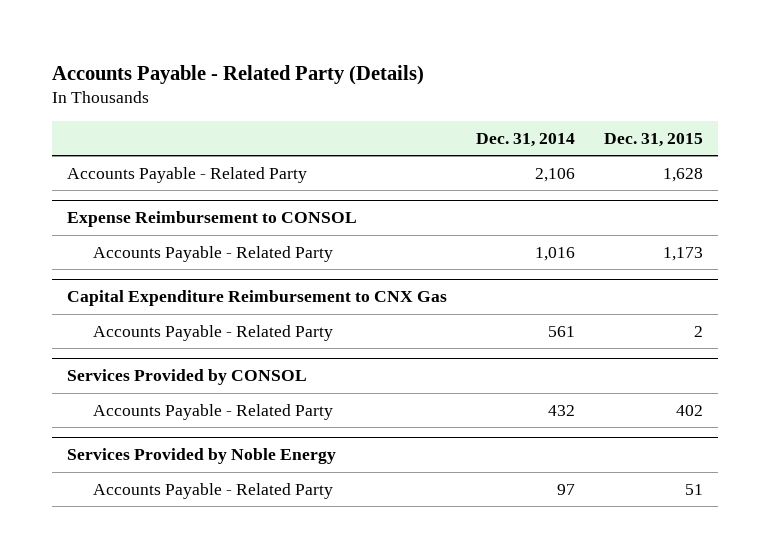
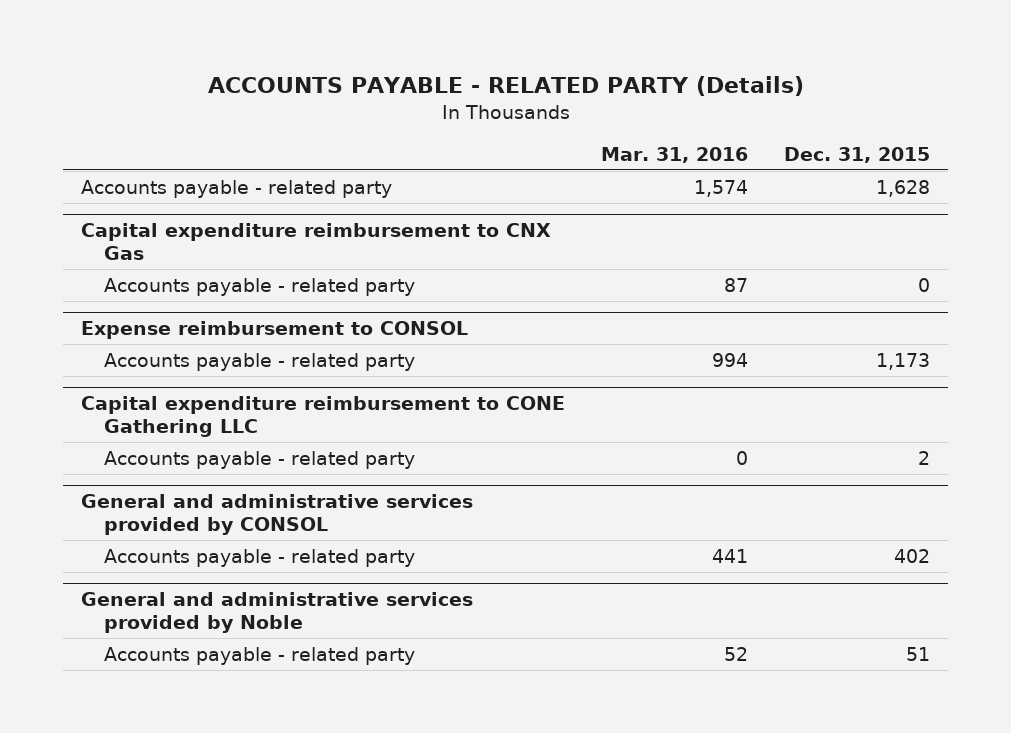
- Accounts Payable - Related Party (Details)
+ ACCOUNTS PAYABLE - RELATED PARTY (Details)
- | Dec. 31, 2014 | Dec. 31, 2015
+ | Mar. 31, 2016 | Dec. 31, 2015
- Accounts Payable - Related Party | 2,106 | 1,628
- Expense Reimbursement to CONSOL
- Accounts Payable - Related Party | 1,016 | 1,173
- Capital Expenditure Reimbursement to CNX Gas
- Accounts Payable - Related Party | 561 | 2
- Services Provided by CONSOL
- Accounts Payable - Related Party | 432 | 402
- Services Provided by Noble Energy
- Accounts Payable - Related Party | 97 | 51
+ Accounts payable - related party | 1,574 | 1,628
+ Capital expenditure reimbursement to CNX Gas
+ Accounts payable - related party | 87 | 0
+ Expense reimbursement to CONSOL
+ Accounts payable - related party | 994 | 1,173
+ Capital expenditure reimbursement to CONE Gathering LLC
+ Accounts payable - related party | 0 | 2
+ General and administrative services provided by CONSOL
+ Accounts payable - related party | 441 | 402
+ General and administrative services provided by Noble
+ Accounts payable - related party | 52 | 51

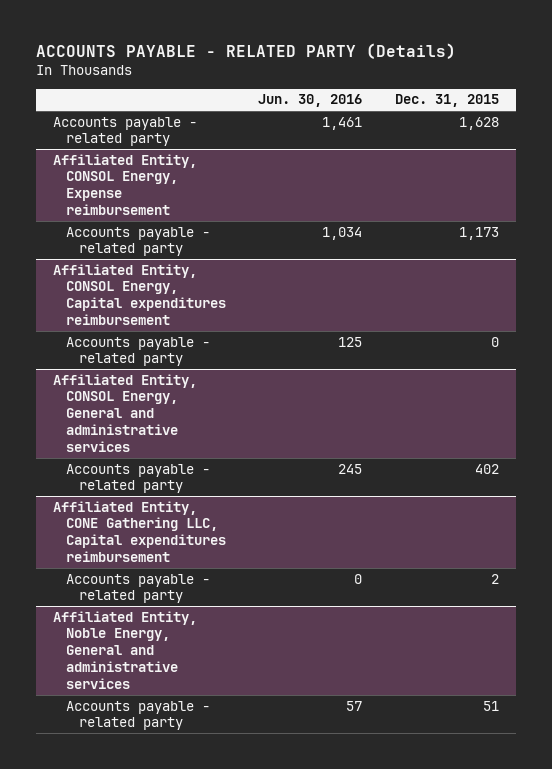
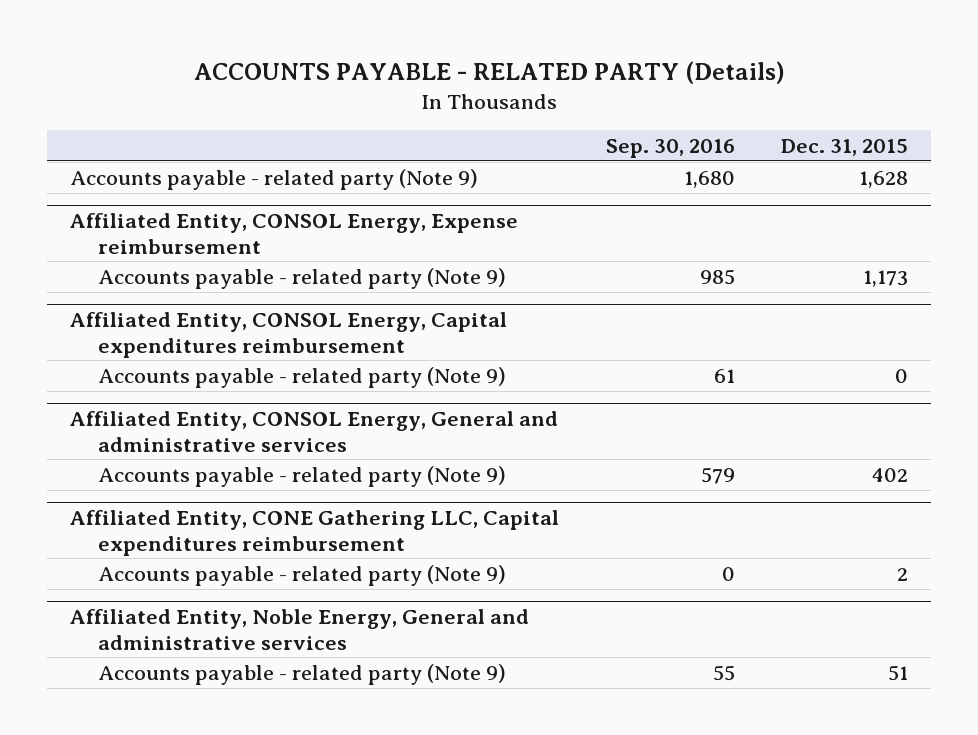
- | Jun. 30, 2016 | Dec. 31, 2015
+ | Sep. 30, 2016 | Dec. 31, 2015
- Accounts payable - related party | 1,461 | 1,628
+ Accounts payable - related party (Note 9) | 1,680 | 1,628
@ Affiliated Entity, CONSOL Energy, Expense reimbursement
- Accounts payable - related party | 1,034 | 1,173
+ Accounts payable - related party (Note 9) | 985 | 1,173
@ Affiliated Entity, CONSOL Energy, Capital expenditures reimbursement
- Accounts payable - related party | 125 | 0
+ Accounts payable - related party (Note 9) | 61 | 0
@ Affiliated Entity, CONSOL Energy, General and administrative services
- Accounts payable - related party | 245 | 402
+ Accounts payable - related party (Note 9) | 579 | 402
@ Affiliated Entity, CONE Gathering LLC, Capital expenditures reimbursement
- Accounts payable - related party | 0 | 2
+ Accounts payable - related party (Note 9) | 0 | 2
@ Affiliated Entity, Noble Energy, General and administrative services
- Accounts payable - related party | 57 | 51
+ Accounts payable - related party (Note 9) | 55 | 51

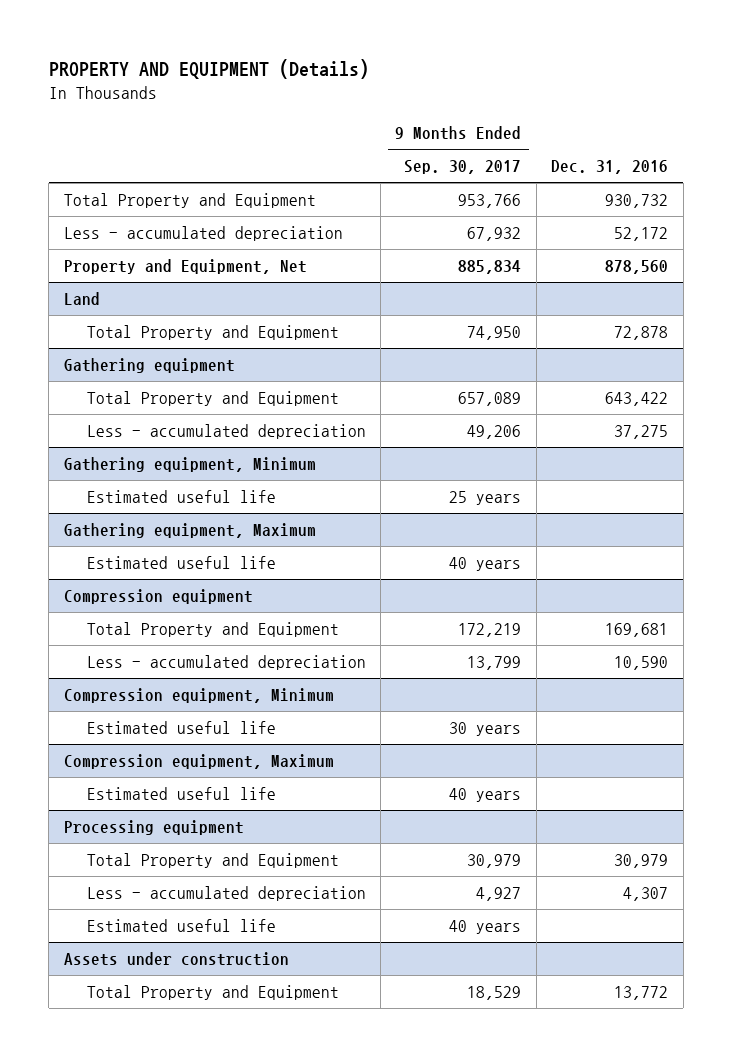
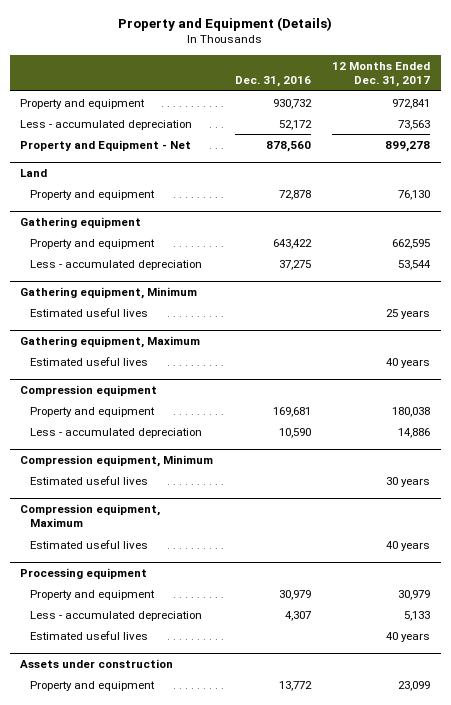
- PROPERTY AND EQUIPMENT (Details)
+ Property and Equipment (Details)
- | 9 Months Ended Sep. 30, 2017 | Dec. 31, 2016
+ | Dec. 31, 2016 | 12 Months Ended Dec. 31, 2017
- Total Property and Equipment | 953,766 | 930,732
+ Property and equipment | 930,732 | 972,841
- Property and Equipment, Net | 885,834 | 878,560
+ Property and Equipment - Net | 878,560 | 899,278
@ Land
- Total Property and Equipment | 74,950 | 72,878
+ Property and equipment | 72,878 | 76,130
@ Gathering equipment
- Total Property and Equipment | 657,089 | 643,422
+ Property and equipment | 643,422 | 662,595
@ Gathering equipment, Minimum
- Estimated useful life | 25 years |
+ Estimated useful lives | | 25 years
@ Gathering equipment, Maximum
- Estimated useful life | 40 years |
+ Estimated useful lives | | 40 years
@ Compression equipment
- Total Property and Equipment | 172,219 | 169,681
+ Property and equipment | 169,681 | 180,038
@ Compression equipment, Minimum
- Estimated useful life | 30 years |
+ Estimated useful lives | | 30 years
@ Compression equipment, Maximum
- Estimated useful life | 40 years |
+ Estimated useful lives | | 40 years
@ Processing equipment
- Total Property and Equipment | 30,979 | 30,979
+ Property and equipment | 30,979 | 30,979
- Estimated useful life | 40 years |
+ Estimated useful lives | | 40 years
@ Assets under construction
- Total Property and Equipment | 18,529 | 13,772
+ Property and equipment | 13,772 | 23,099

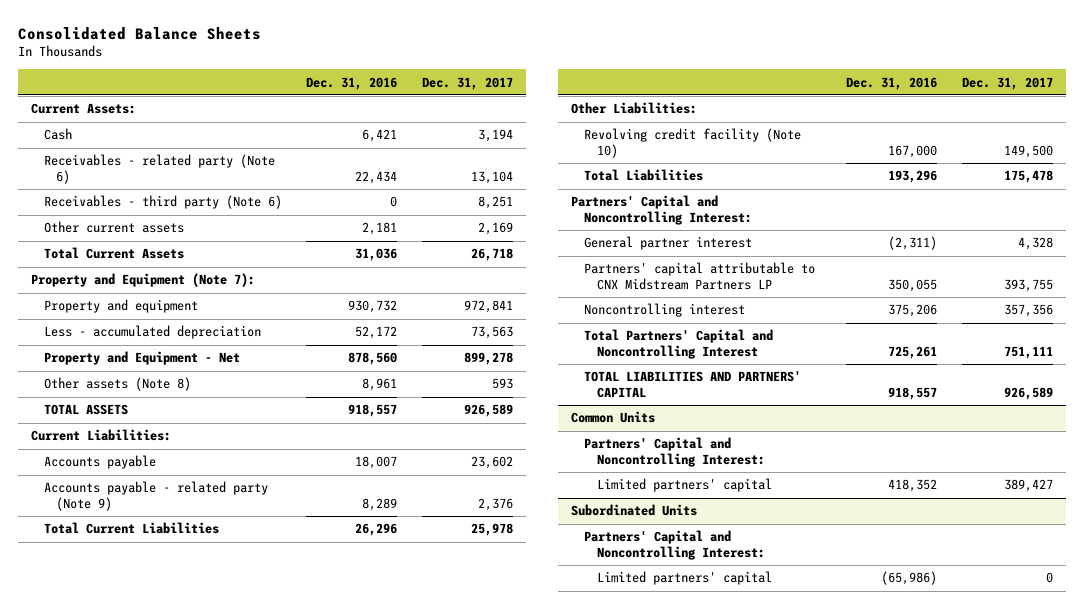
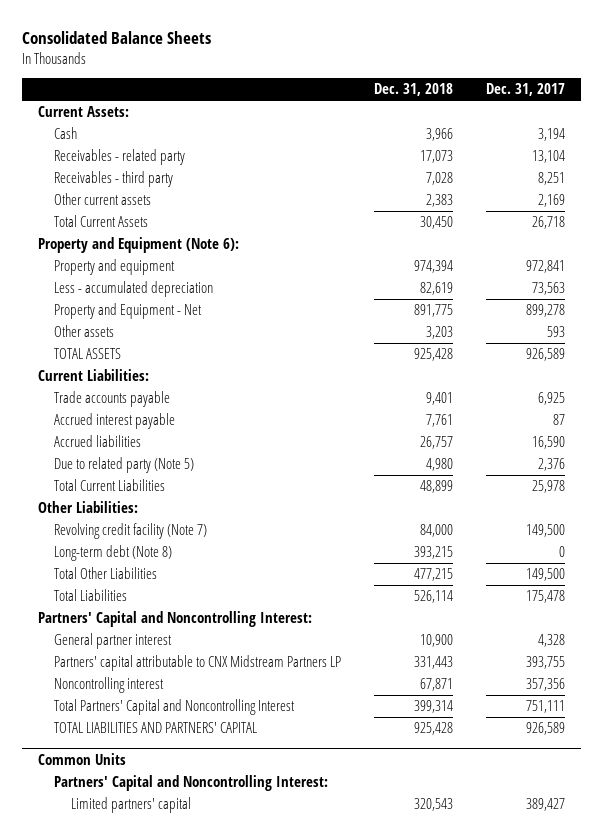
- | Dec. 31, 2016 | Dec. 31, 2017
+ | Dec. 31, 2018 | Dec. 31, 2017
- Receivables - related party (Note 6) | 22,434 | 13,104
- Receivables - third party (Note 6) | 0 | 8,251
+ Receivables - related party | 17,073 | 13,104
+ Receivables - third party | 7,028 | 8,251
- Property and Equipment (Note 7):
+ Property and Equipment (Note 6):
- Other assets (Note 8) | 8,961 | 593
+ Other assets | 3,203 | 593
- Accounts payable | 18,007 | 23,602
- Accounts payable - related party (Note 9) | 8,289 | 2,376
+ Trade accounts payable | 9,401 | 6,925
+ Accrued interest payable | 7,761 | 87
+ Accrued liabilities | 26,757 | 16,590
+ Due to related party (Note 5) | 4,980 | 2,376
- Revolving credit facility (Note 10) | 167,000 | 149,500
+ Revolving credit facility (Note 7) | 84,000 | 149,500
+ Long-term debt (Note 8) | 393,215 | 0
+ Total Other Liabilities | 477,215 | 149,500
- Subordinated Units
- Partners' Capital and Noncontrolling Interest:
- Limited partners' capital | (65,986) | 0

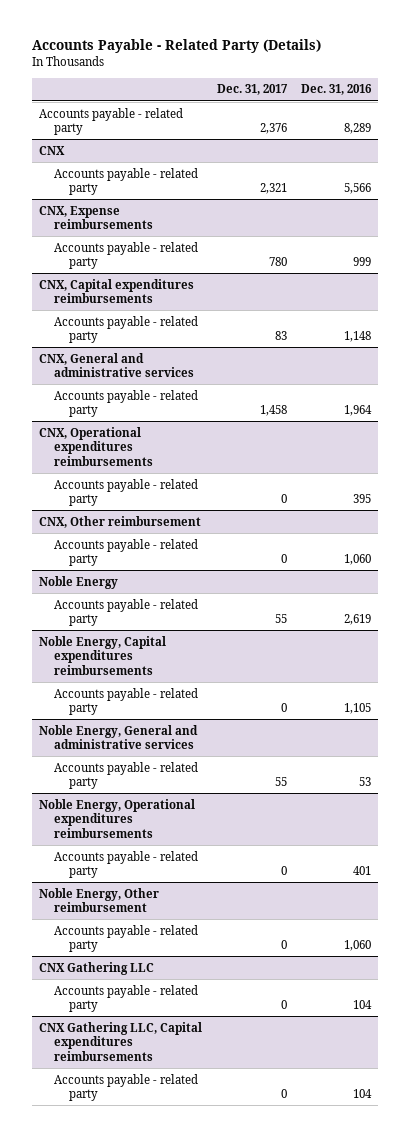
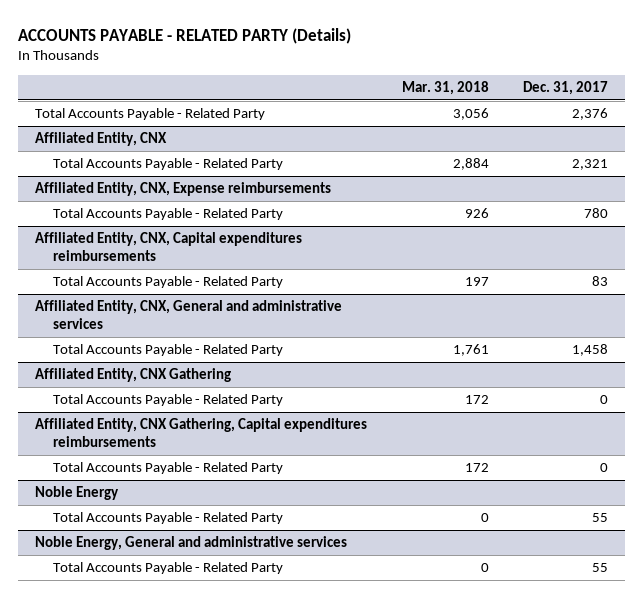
- Accounts Payable - Related Party (Details)
+ ACCOUNTS PAYABLE - RELATED PARTY (Details)
- | Dec. 31, 2017 | Dec. 31, 2016
+ | Mar. 31, 2018 | Dec. 31, 2017
- Accounts payable - related party | 2,376 | 8,289
- CNX
- Accounts payable - related party | 2,321 | 5,566
- CNX, Expense reimbursements
- Accounts payable - related party | 780 | 999
- CNX, Capital expenditures reimbursements
- Accounts payable - related party | 83 | 1,148
- CNX, General and administrative services
- Accounts payable - related party | 1,458 | 1,964
- CNX, Operational expenditures reimbursements
- Accounts payable - related party | 0 | 395
- CNX, Other reimbursement
- Accounts payable - related party | 0 | 1,060
+ Total Accounts Payable - Related Party | 3,056 | 2,376
+ Affiliated Entity, CNX
+ Total Accounts Payable - Related Party | 2,884 | 2,321
+ Affiliated Entity, CNX, Expense reimbursements
+ Total Accounts Payable - Related Party | 926 | 780
+ Affiliated Entity, CNX, Capital expenditures reimbursements
+ Total Accounts Payable - Related Party | 197 | 83
+ Affiliated Entity, CNX, General and administrative services
+ Total Accounts Payable - Related Party | 1,761 | 1,458
+ Affiliated Entity, CNX Gathering
+ Total Accounts Payable - Related Party | 172 | 0
+ Affiliated Entity, CNX Gathering, Capital expenditures reimbursements
+ Total Accounts Payable - Related Party | 172 | 0
@ Noble Energy
- Accounts payable - related party | 55 | 2,619
- Noble Energy, Capital expenditures reimbursements
- Accounts payable - related party | 0 | 1,105
@ Noble Energy
+ Total Accounts Payable - Related Party | 0 | 55
@ Noble Energy, General and administrative services
- Accounts payable - related party | 55 | 53
- Noble Energy, Operational expenditures reimbursements
- Accounts payable - related party | 0 | 401
- Noble Energy, Other reimbursement
- Accounts payable - related party | 0 | 1,060
- CNX Gathering LLC
- Accounts payable - related party | 0 | 104
- CNX Gathering LLC, Capital expenditures reimbursements
- Accounts payable - related party | 0 | 104
@ Noble Energy, General and administrative services
+ Total Accounts Payable - Related Party | 0 | 55

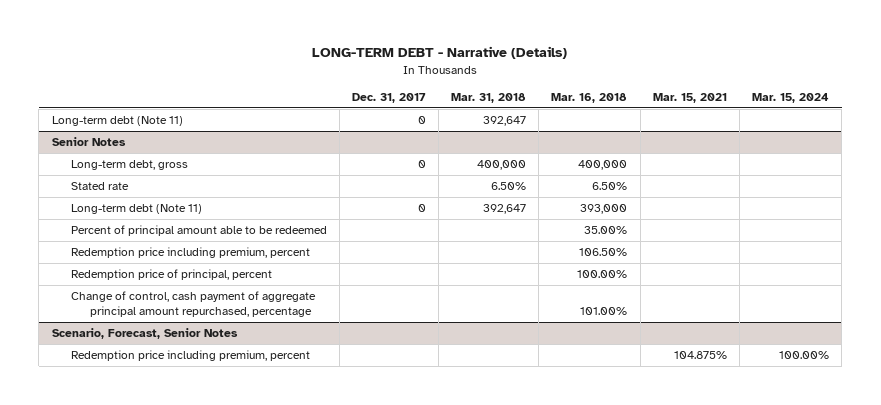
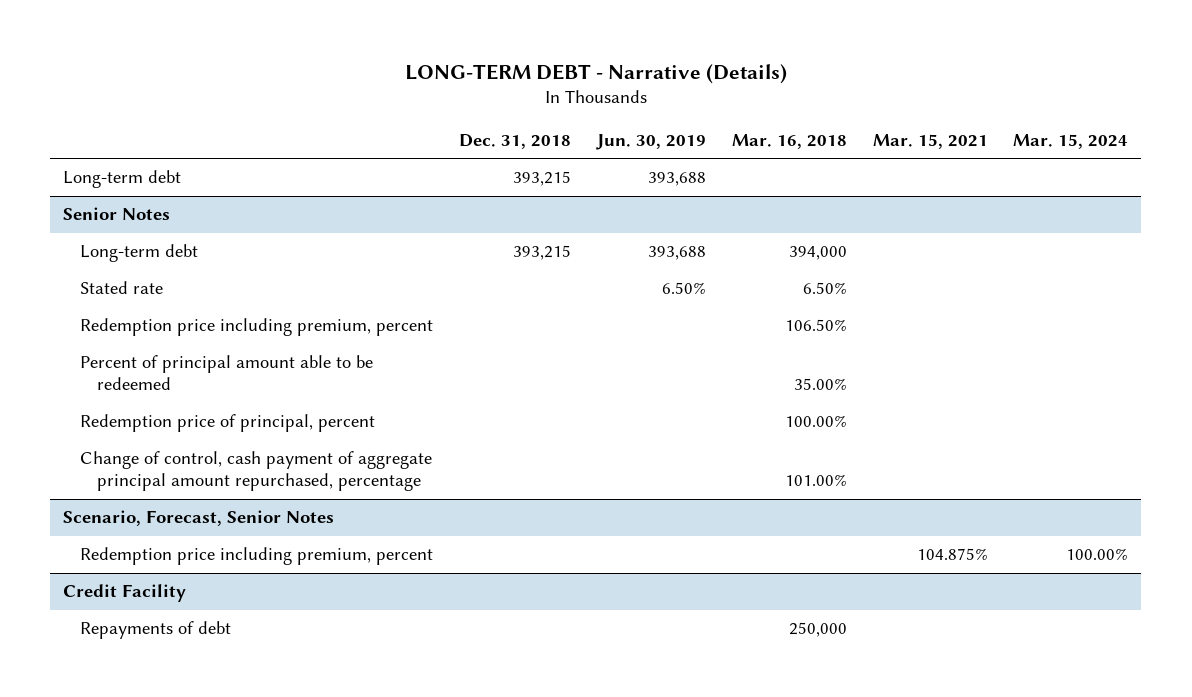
- | Dec. 31, 2017 | Mar. 31, 2018 | Mar. 16, 2018 | Mar. 15, 2021 | Mar. 15, 2024
+ | Dec. 31, 2018 | Jun. 30, 2019 | Mar. 16, 2018 | Mar. 15, 2021 | Mar. 15, 2024
- Long-term debt (Note 11) | 0 | 392,647 | | |
+ Long-term debt | 393,215 | 393,688 | | |
@ Senior Notes
- Long-term debt, gross | 0 | 400,000 | 400,000 | |
+ Long-term debt | 393,215 | 393,688 | 394,000 | |
- Long-term debt (Note 11) | 0 | 392,647 | 393,000 | |
moved down: Percent of principal amount able to be redeemed | | | 35.00% | |
+ Credit Facility
+ Repayments of debt | | | 250,000 | |

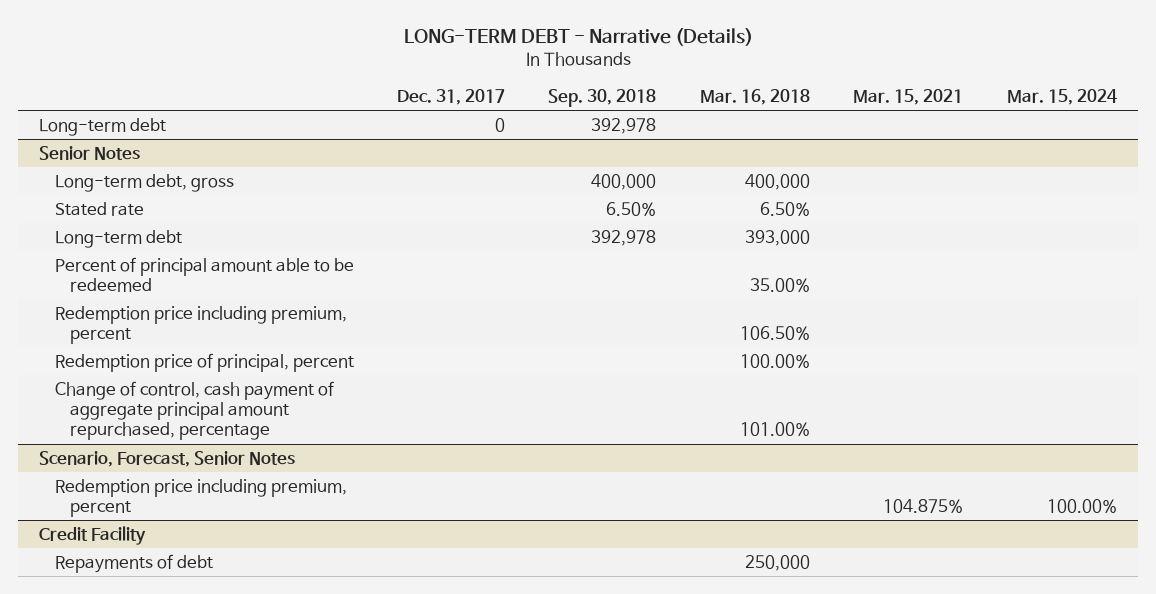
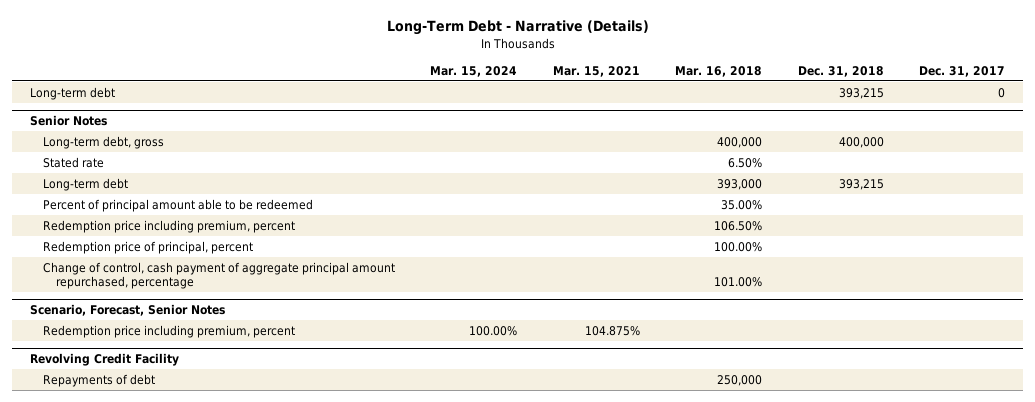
- LONG-TERM DEBT - Narrative (Details)
+ Long-Term Debt - Narrative (Details)
- | Dec. 31, 2017 | Sep. 30, 2018 | Mar. 16, 2018 | Mar. 15, 2021 | Mar. 15, 2024
+ | Mar. 15, 2024 | Mar. 15, 2021 | Mar. 16, 2018 | Dec. 31, 2018 | Dec. 31, 2017
- Credit Facility
+ Revolving Credit Facility

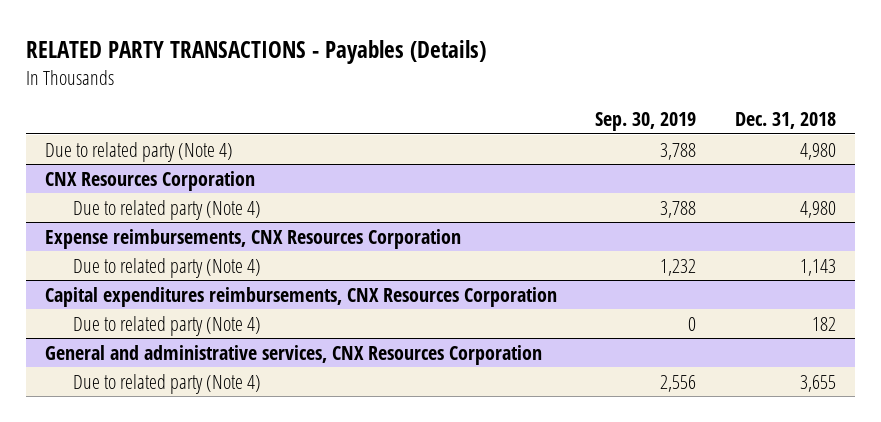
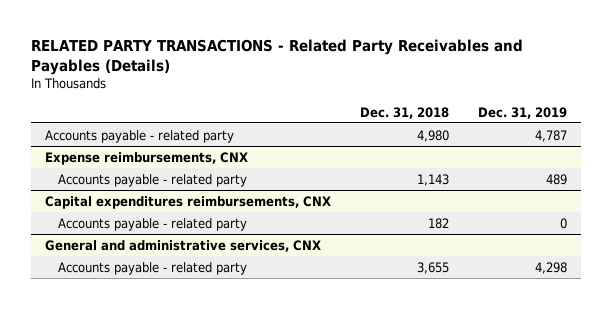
- RELATED PARTY TRANSACTIONS - Payables (Details)
+ RELATED PARTY TRANSACTIONS - Related Party Receivables and Payables (Details)
- | Sep. 30, 2019 | Dec. 31, 2018
+ | Dec. 31, 2018 | Dec. 31, 2019
- Due to related party (Note 4) | 3,788 | 4,980
- CNX Resources Corporation
- Due to related party (Note 4) | 3,788 | 4,980
- Expense reimbursements, CNX Resources Corporation
- Due to related party (Note 4) | 1,232 | 1,143
- Capital expenditures reimbursements, CNX Resources Corporation
- Due to related party (Note 4) | 0 | 182
- General and administrative services, CNX Resources Corporation
- Due to related party (Note 4) | 2,556 | 3,655
+ Accounts payable - related party | 4,980 | 4,787
+ Expense reimbursements, CNX
+ Accounts payable - related party | 1,143 | 489
+ Capital expenditures reimbursements, CNX
+ Accounts payable - related party | 182 | 0
+ General and administrative services, CNX
+ Accounts payable - related party | 3,655 | 4,298

